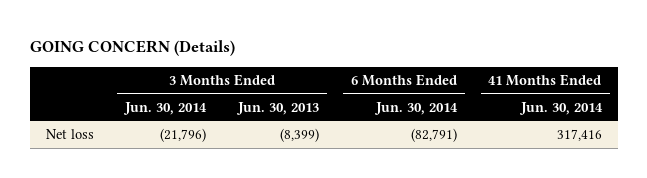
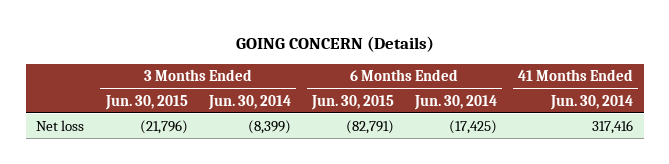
- | 3 Months Ended Jun. 30, 2014 | 3 Months Ended Jun. 30, 2013 | 6 Months Ended Jun. 30, 2014 | 41 Months Ended Jun. 30, 2014
+ | 3 Months Ended Jun. 30, 2015 | 3 Months Ended Jun. 30, 2014 | 6 Months Ended Jun. 30, 2015 | 6 Months Ended Jun. 30, 2014 | 41 Months Ended Jun. 30, 2014
- Net loss | (21,796) | (8,399) | (82,791) | 317,416
+ Net loss | (21,796) | (8,399) | (82,791) | (17,425) | 317,416

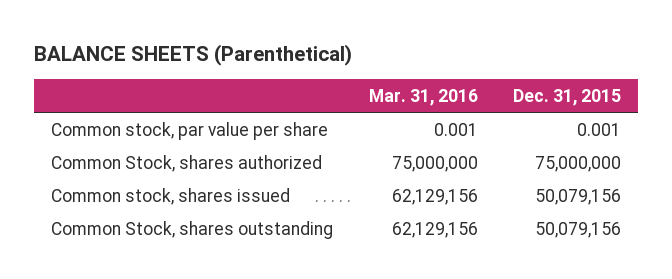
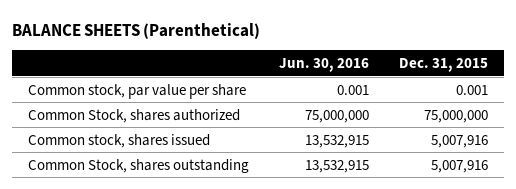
- | Mar. 31, 2016 | Dec. 31, 2015
+ | Jun. 30, 2016 | Dec. 31, 2015
- Common stock, shares issued | 62,129,156 | 50,079,156
- Common Stock, shares outstanding | 62,129,156 | 50,079,156
+ Common stock, shares issued | 13,532,915 | 5,007,916
+ Common Stock, shares outstanding | 13,532,915 | 5,007,916

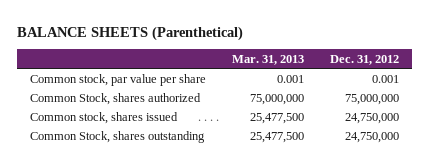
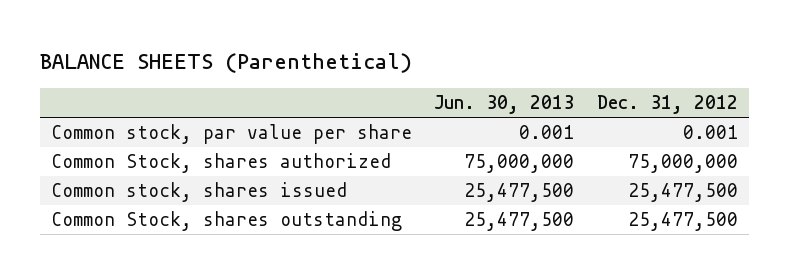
- | Mar. 31, 2013 | Dec. 31, 2012
+ | Jun. 30, 2013 | Dec. 31, 2012
- Common stock, shares issued | 25,477,500 | 24,750,000
- Common Stock, shares outstanding | 25,477,500 | 24,750,000
+ Common stock, shares issued | 25,477,500 | 25,477,500
+ Common Stock, shares outstanding | 25,477,500 | 25,477,500

